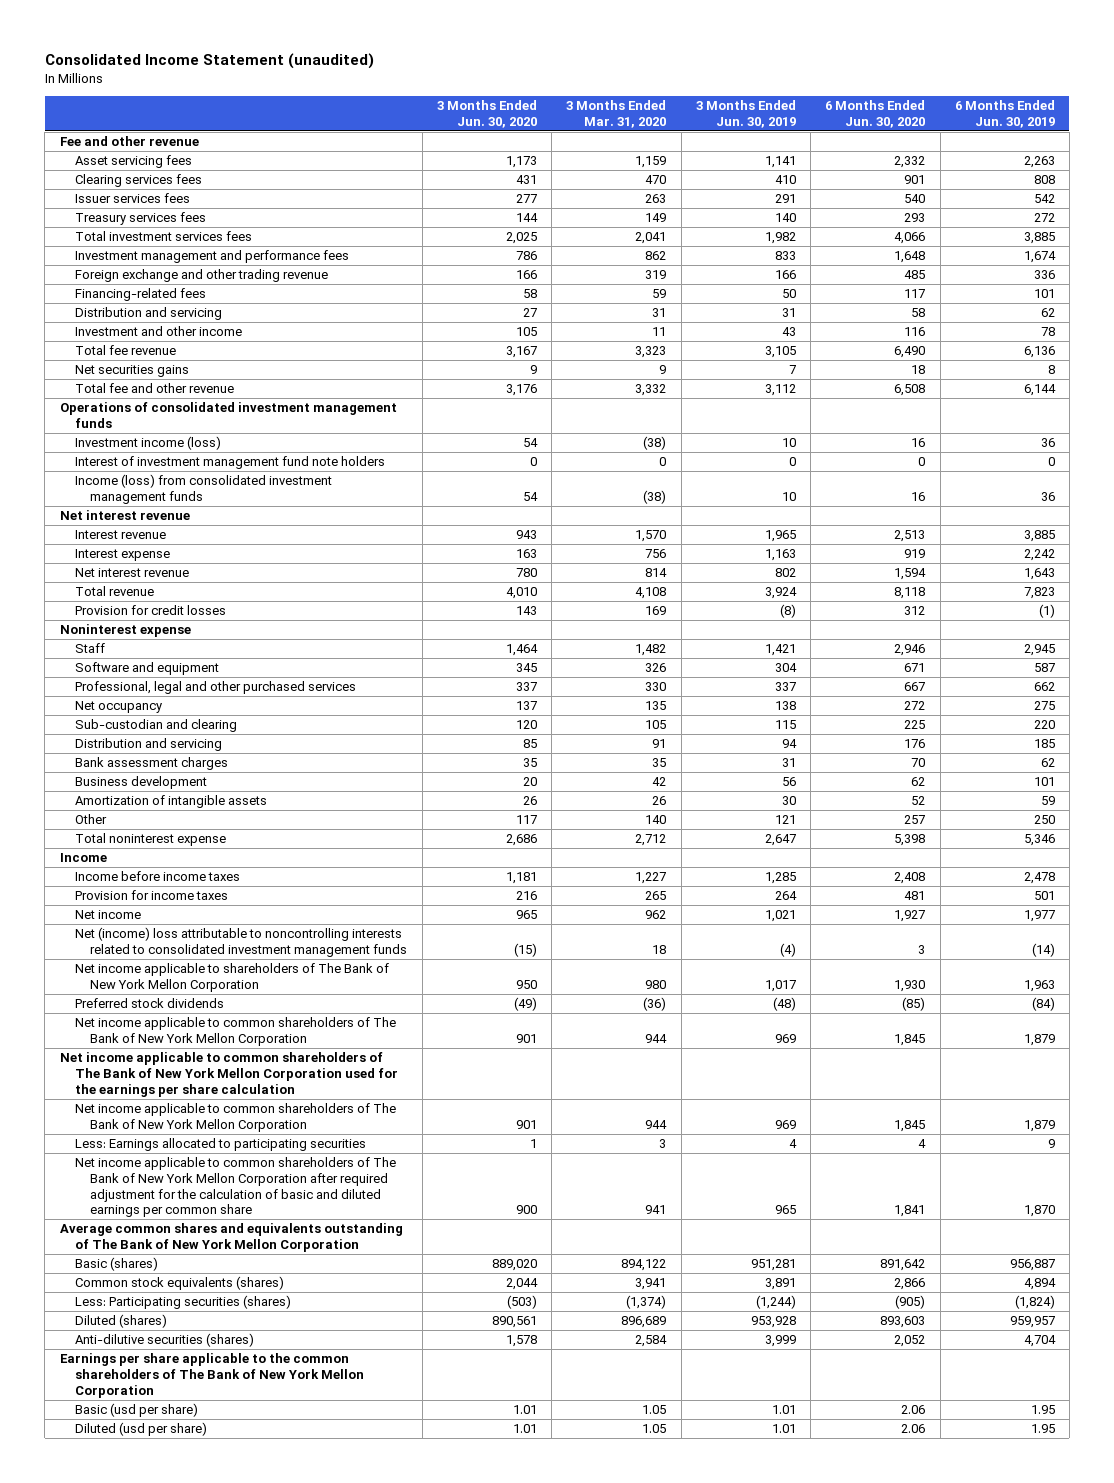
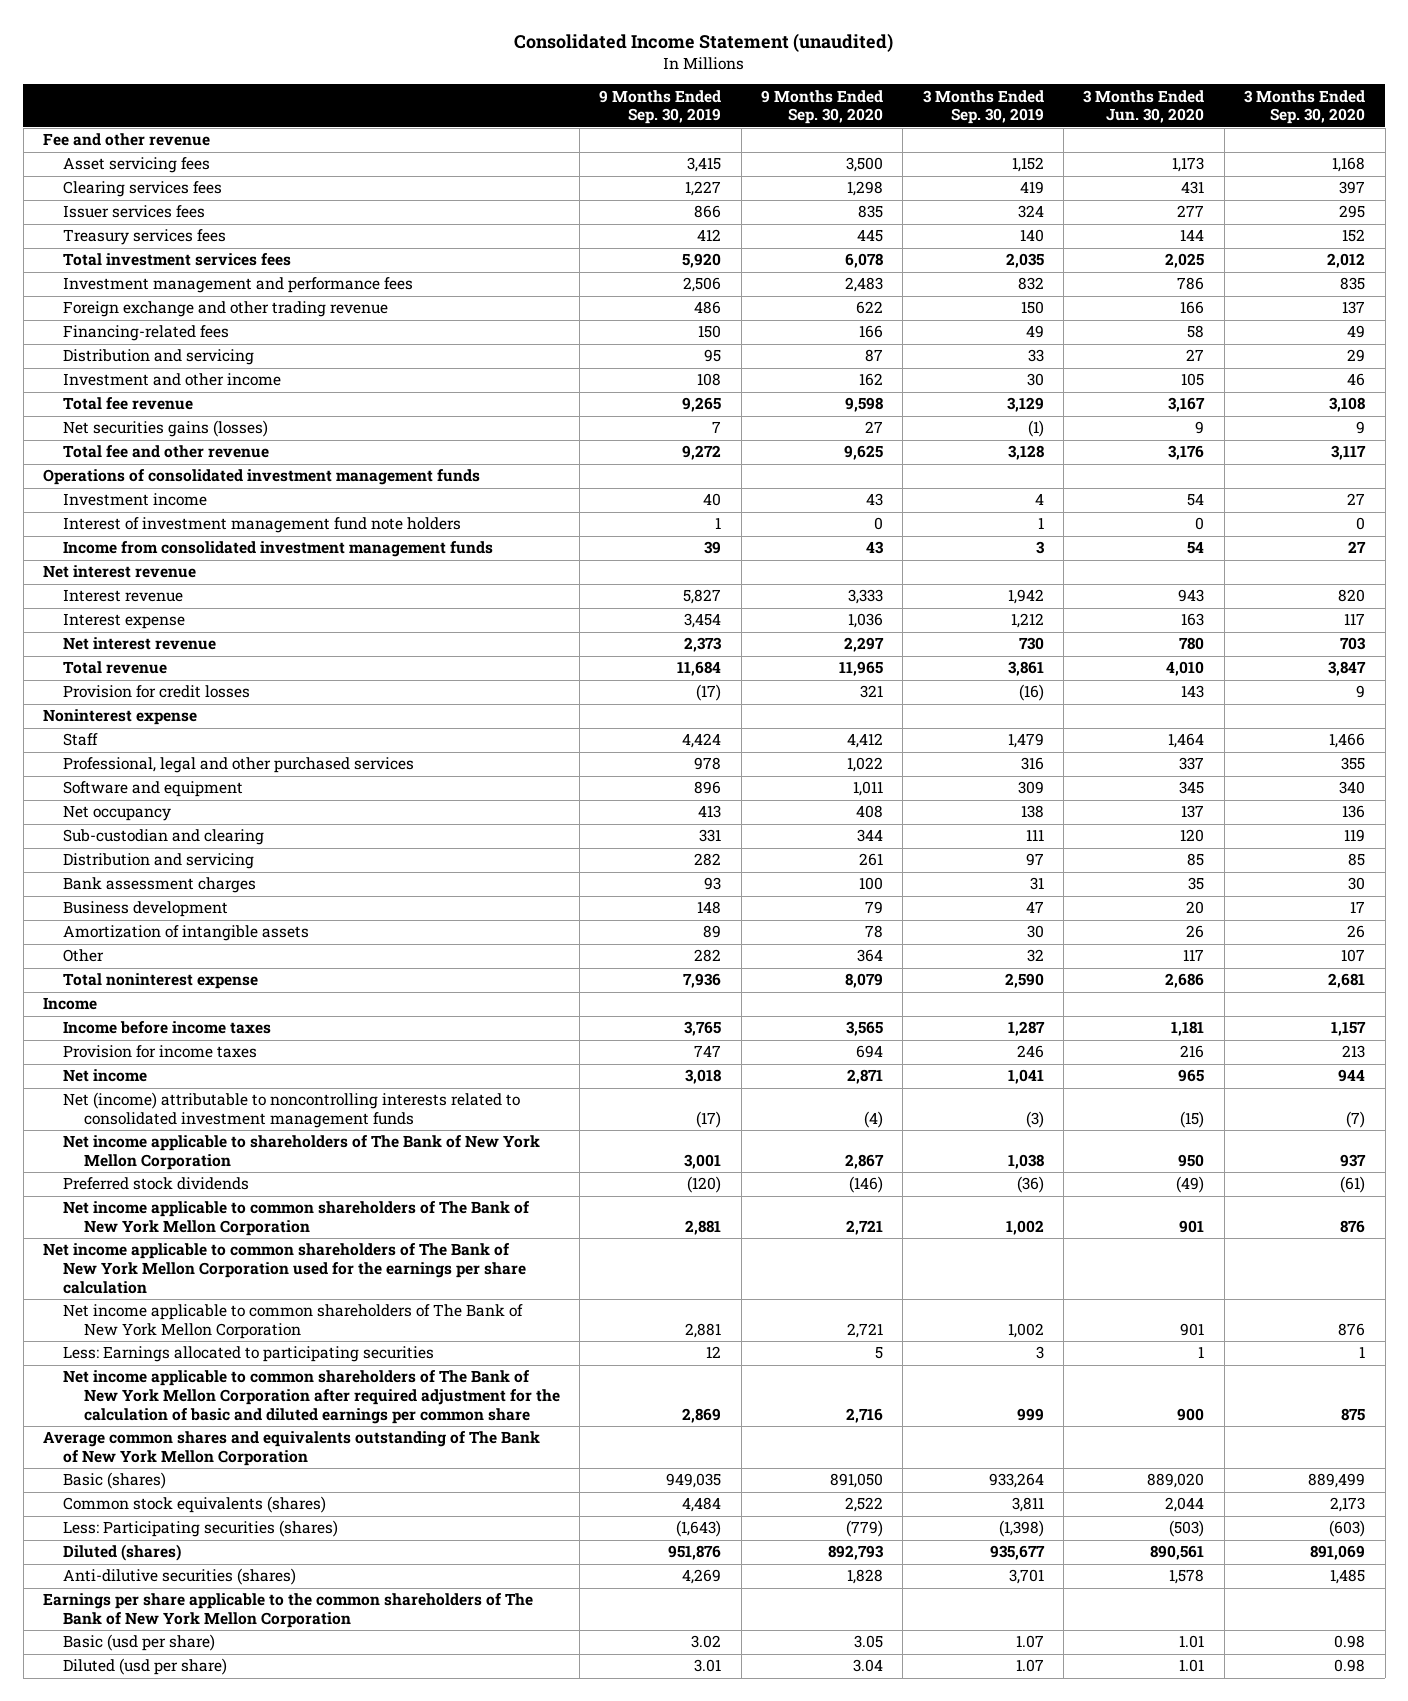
- | 3 Months Ended Jun. 30, 2020 | 3 Months Ended Mar. 31, 2020 | 3 Months Ended Jun. 30, 2019 | 6 Months Ended Jun. 30, 2020 | 6 Months Ended Jun. 30, 2019
+ | 9 Months Ended Sep. 30, 2019 | 9 Months Ended Sep. 30, 2020 | 3 Months Ended Sep. 30, 2019 | 3 Months Ended Jun. 30, 2020 | 3 Months Ended Sep. 30, 2020
- Net securities gains | 9 | 9 | 7 | 18 | 8
+ Net securities gains (losses) | 7 | 27 | (1) | 9 | 9
- Investment income (loss) | 54 | (38) | 10 | 16 | 36
+ Investment income | 40 | 43 | 4 | 54 | 27
- Income (loss) from consolidated investment management funds | 54 | (38) | 10 | 16 | 36
+ Income from consolidated investment management funds | 39 | 43 | 3 | 54 | 27
moved down: Software and equipment | 896 | 1,011 | 309 | 345 | 340
- Net (income) loss attributable to noncontrolling interests related to consolidated investment management funds | (15) | 18 | (4) | 3 | (14)
+ Net (income) attributable to noncontrolling interests related to consolidated investment management funds | (17) | (4) | (3) | (15) | (7)

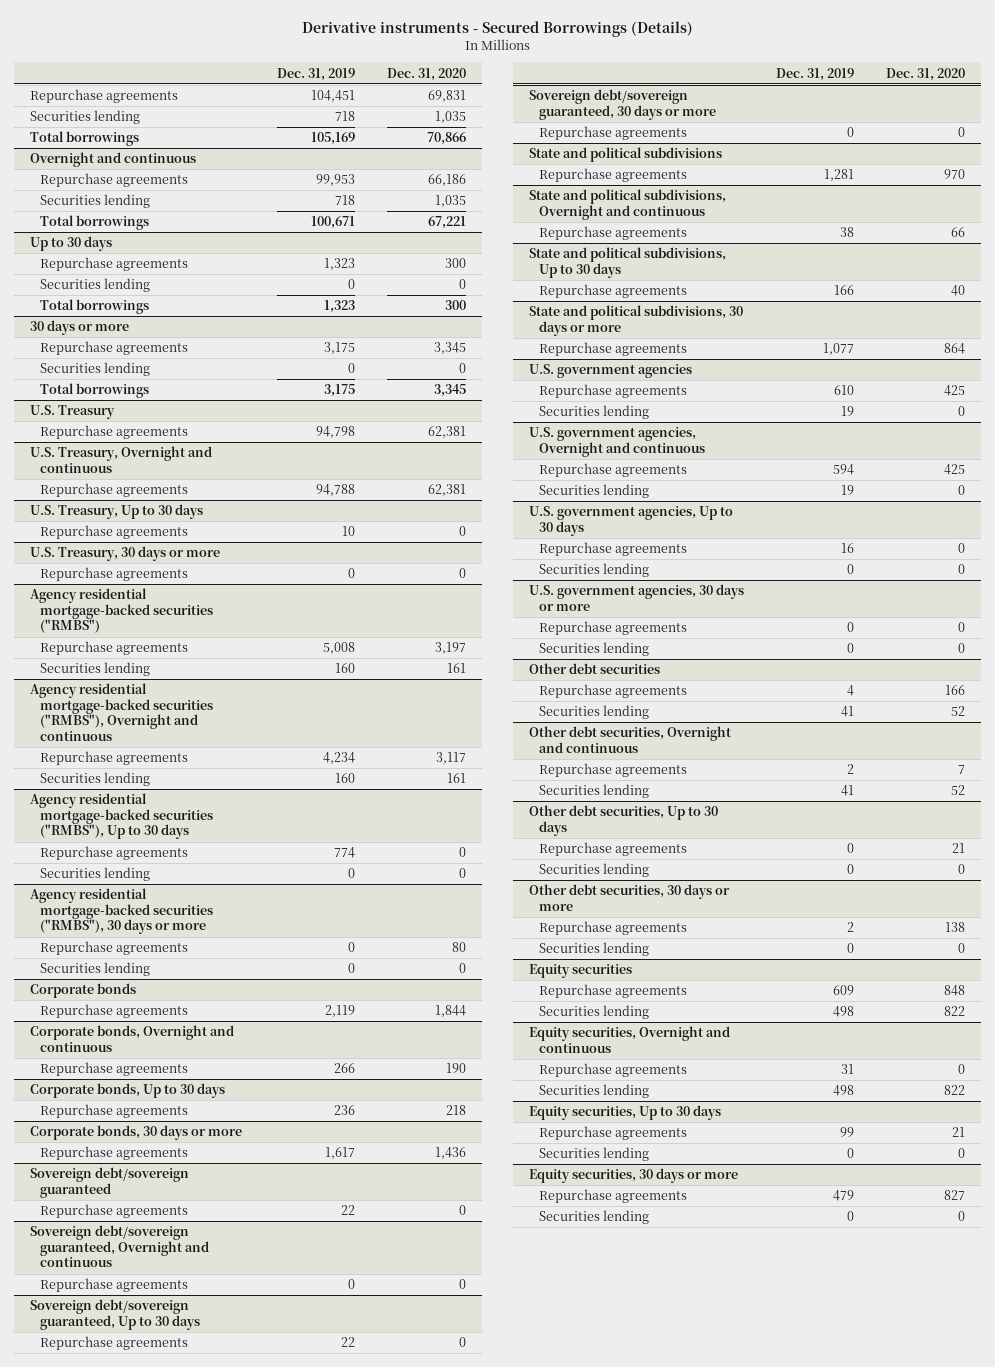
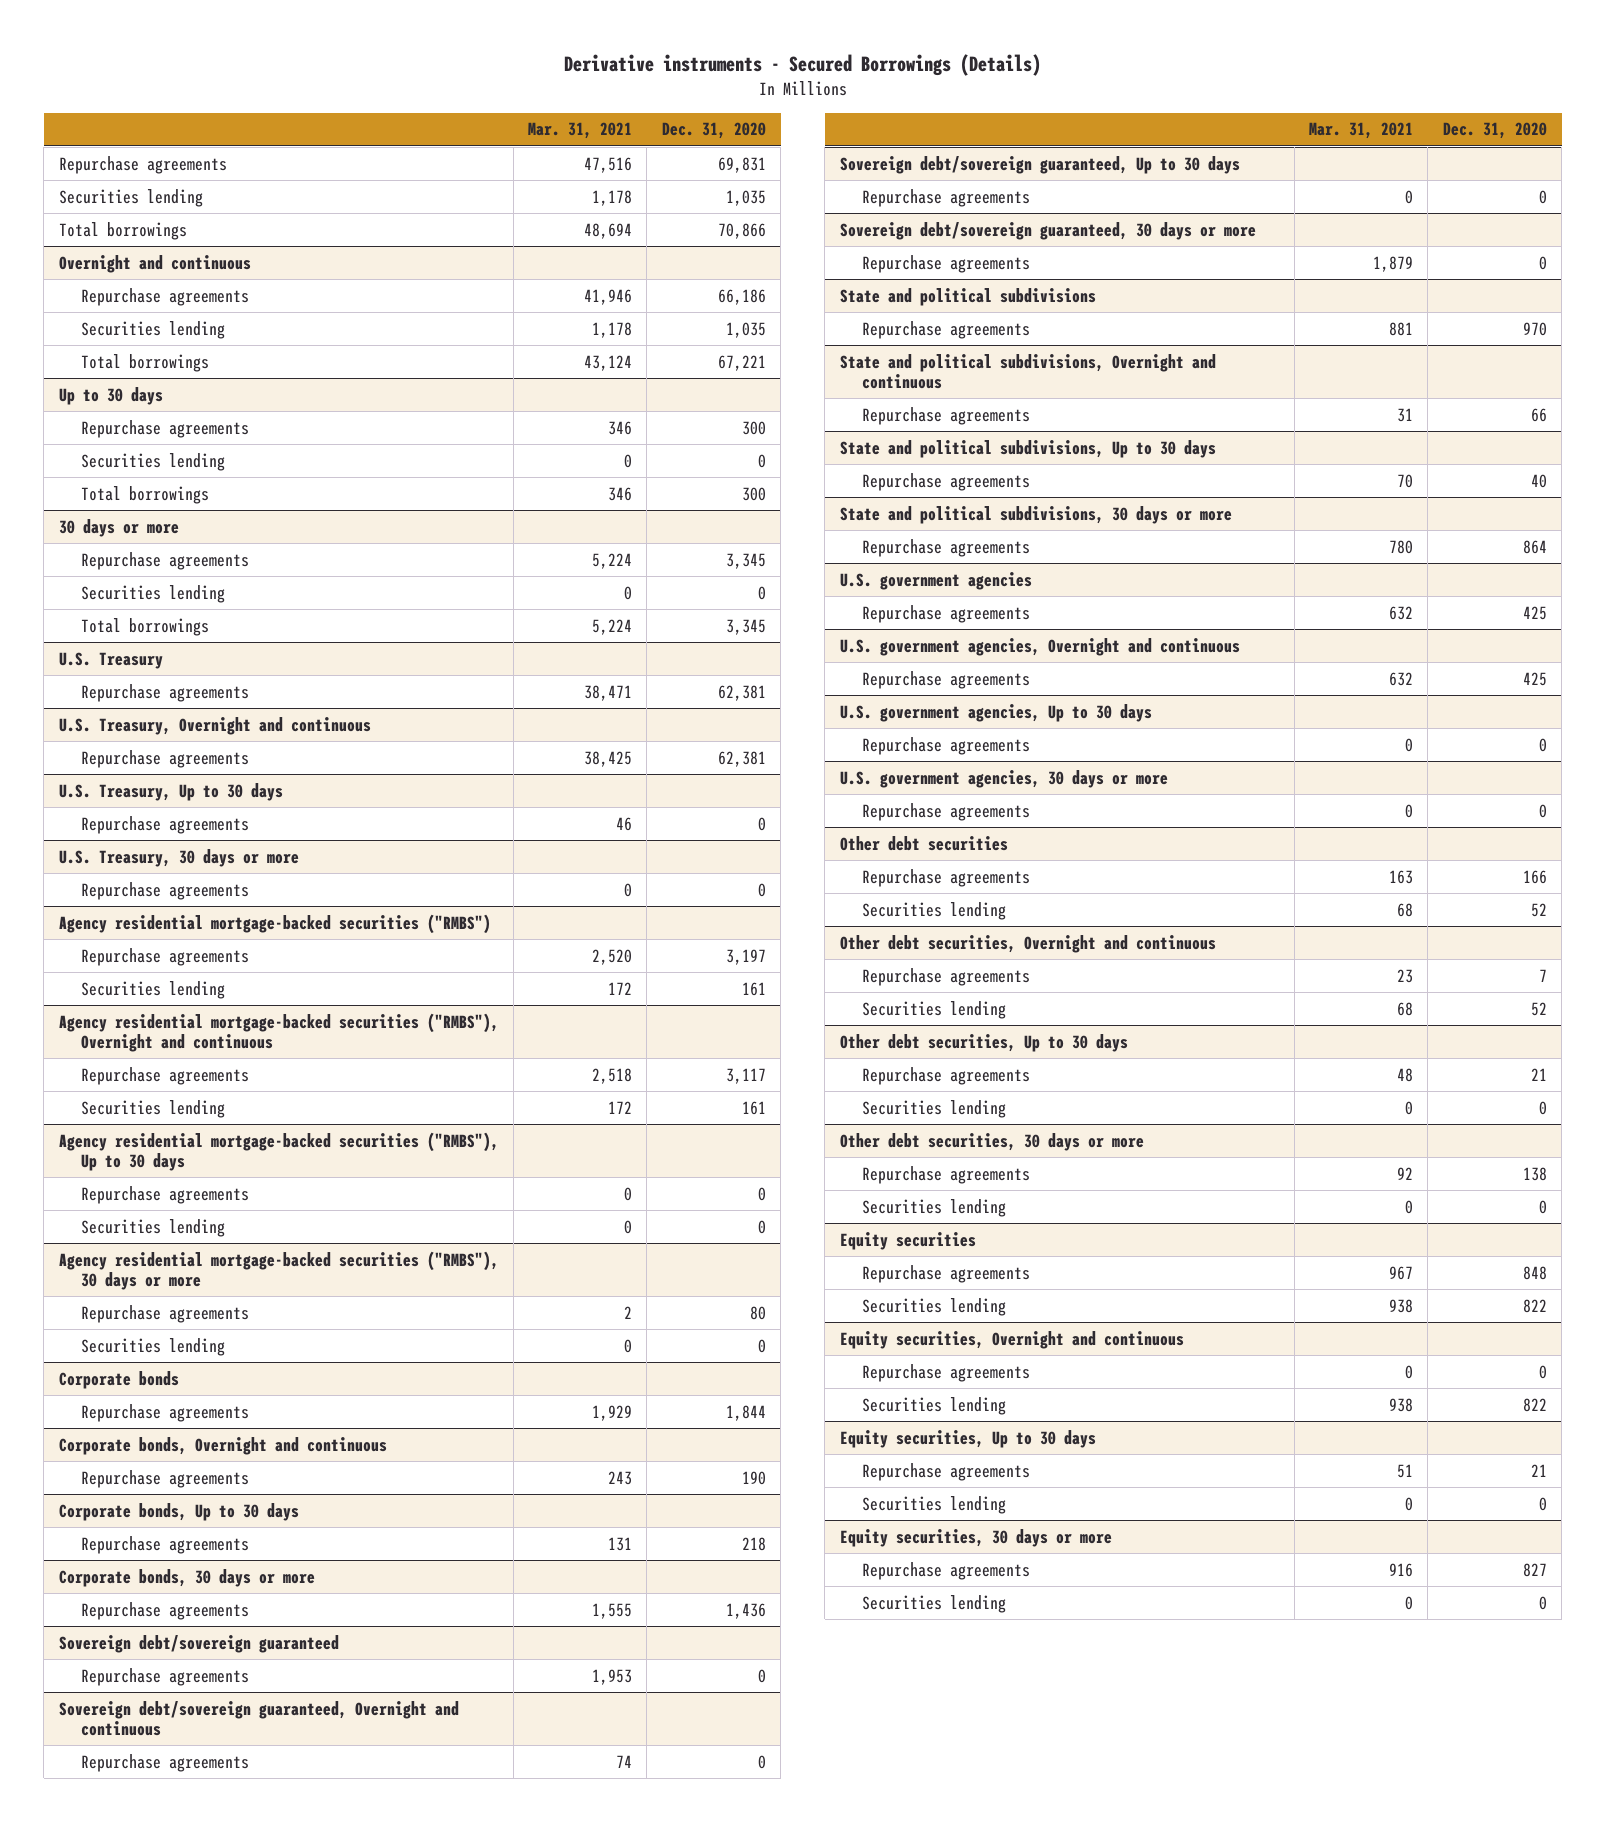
- | Dec. 31, 2019 | Dec. 31, 2020
+ | Mar. 31, 2021 | Dec. 31, 2020
@ U.S. government agencies
- Securities lending | 19 | 0
@ U.S. government agencies, Overnight and continuous
- Securities lending | 19 | 0
@ U.S. government agencies, Up to 30 days
- Securities lending | 0 | 0
@ U.S. government agencies, 30 days or more
- Securities lending | 0 | 0

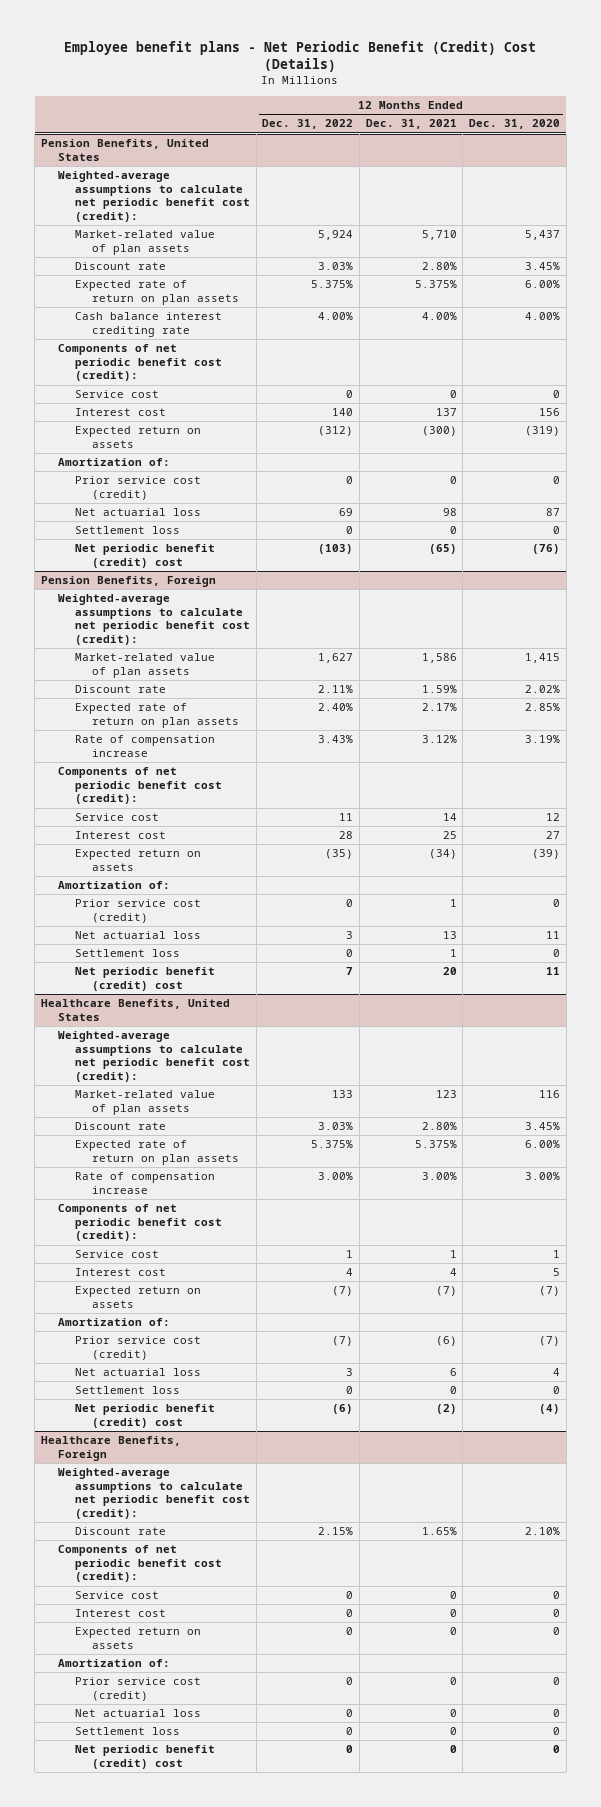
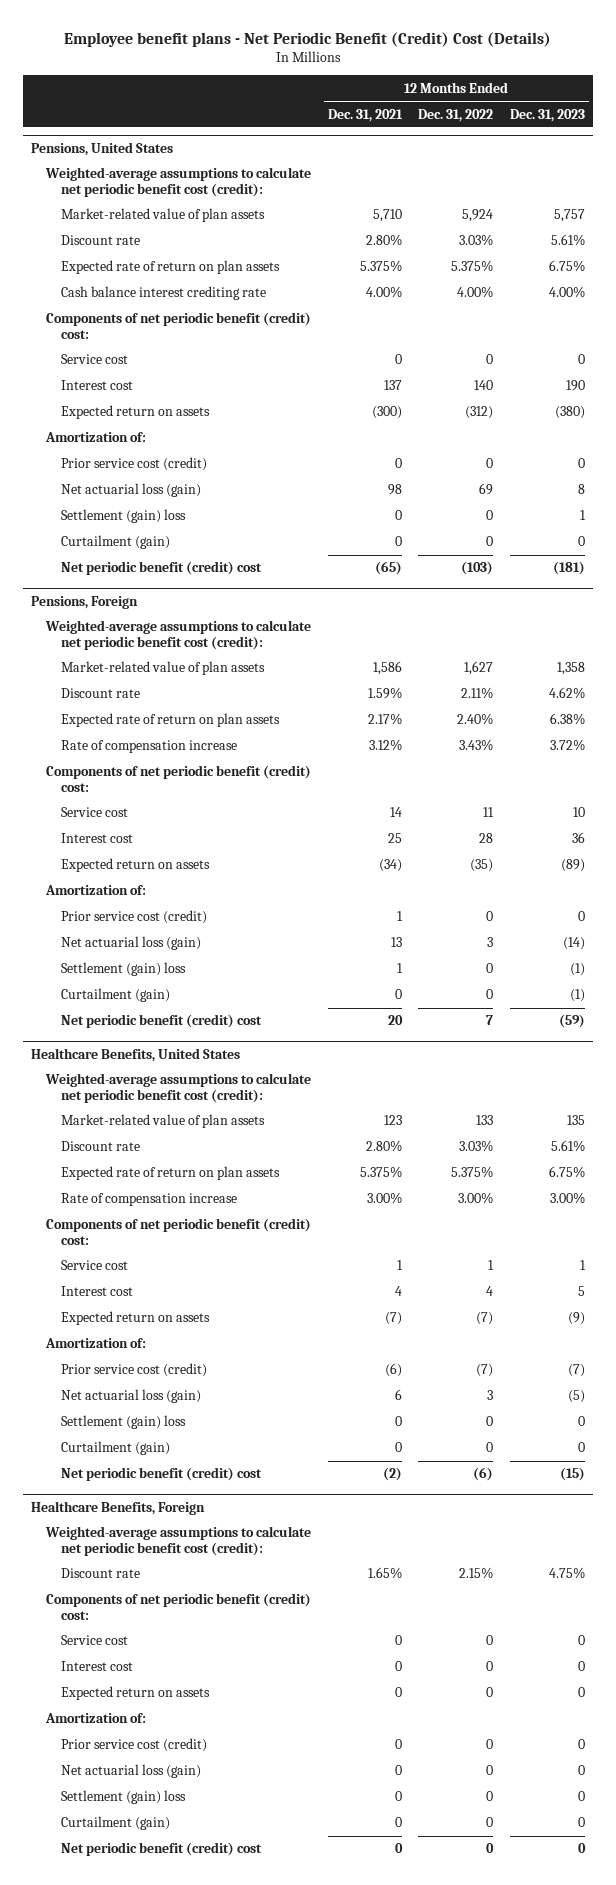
- | 12 Months Ended Dec. 31, 2022 | 12 Months Ended Dec. 31, 2021 | 12 Months Ended Dec. 31, 2020
+ | 12 Months Ended Dec. 31, 2021 | 12 Months Ended Dec. 31, 2022 | 12 Months Ended Dec. 31, 2023
- Pension Benefits, United States
+ Pensions, United States
- Components of net periodic benefit cost (credit):
+ Components of net periodic benefit (credit) cost:
- Net actuarial loss | 69 | 98 | 87
- Settlement loss | 0 | 0 | 0
+ Net actuarial loss (gain) | 98 | 69 | 8
+ Settlement (gain) loss | 0 | 0 | 1
+ Curtailment (gain) | 0 | 0 | 0
- Pension Benefits, Foreign
+ Pensions, Foreign
- Components of net periodic benefit cost (credit):
+ Components of net periodic benefit (credit) cost:
- Net actuarial loss | 3 | 13 | 11
- Settlement loss | 0 | 1 | 0
+ Net actuarial loss (gain) | 13 | 3 | (14)
+ Settlement (gain) loss | 1 | 0 | (1)
+ Curtailment (gain) | 0 | 0 | (1)
@ Healthcare Benefits, United States
- Components of net periodic benefit cost (credit):
+ Components of net periodic benefit (credit) cost:
- Net actuarial loss | 3 | 6 | 4
- Settlement loss | 0 | 0 | 0
+ Net actuarial loss (gain) | 6 | 3 | (5)
+ Settlement (gain) loss | 0 | 0 | 0
+ Curtailment (gain) | 0 | 0 | 0
@ Healthcare Benefits, Foreign
- Components of net periodic benefit cost (credit):
+ Components of net periodic benefit (credit) cost:
- Net actuarial loss | 0 | 0 | 0
- Settlement loss | 0 | 0 | 0
+ Net actuarial loss (gain) | 0 | 0 | 0
+ Settlement (gain) loss | 0 | 0 | 0
+ Curtailment (gain) | 0 | 0 | 0

